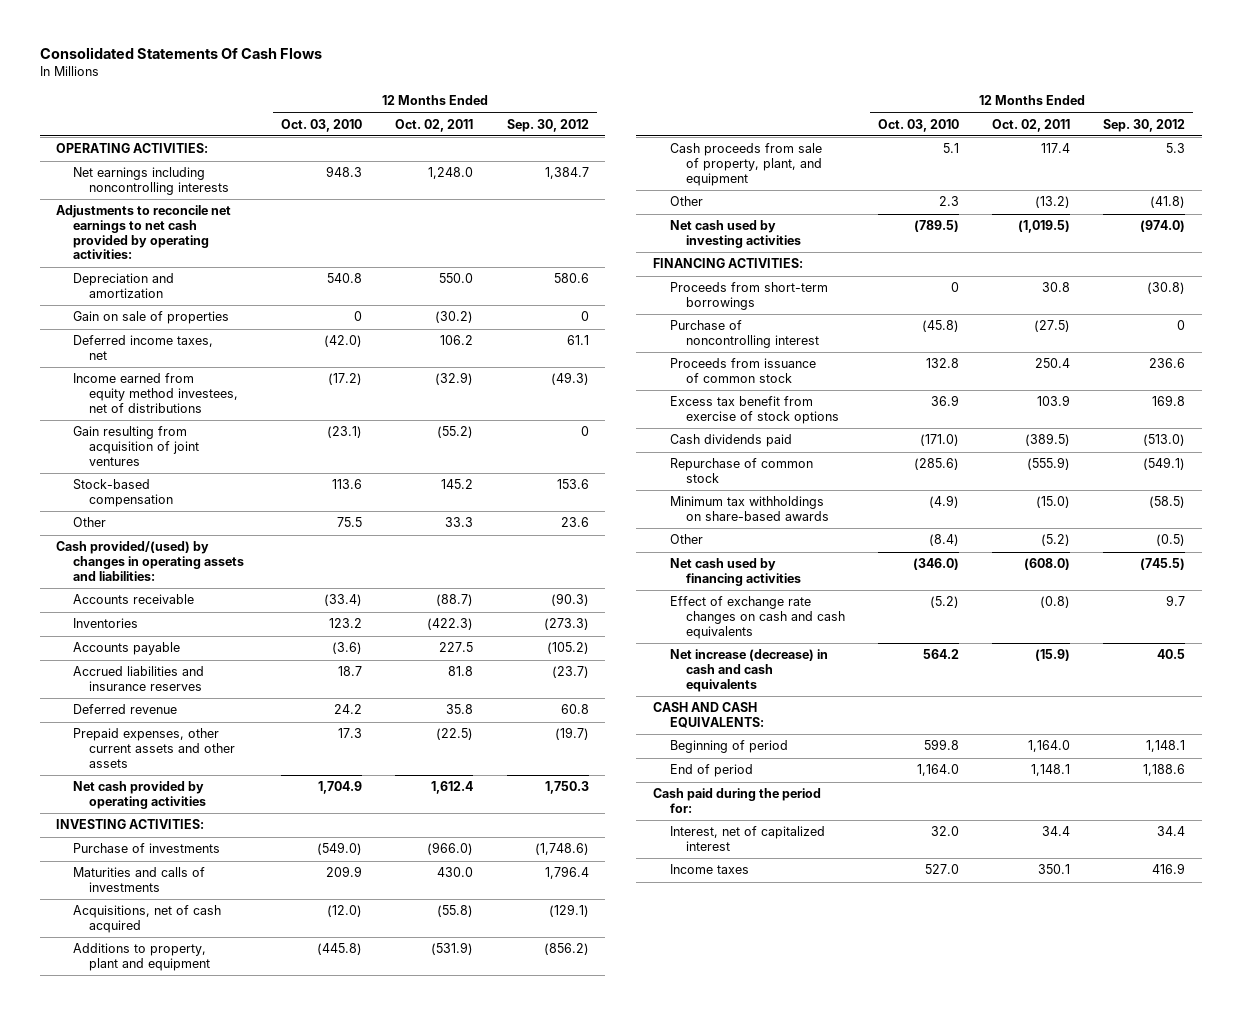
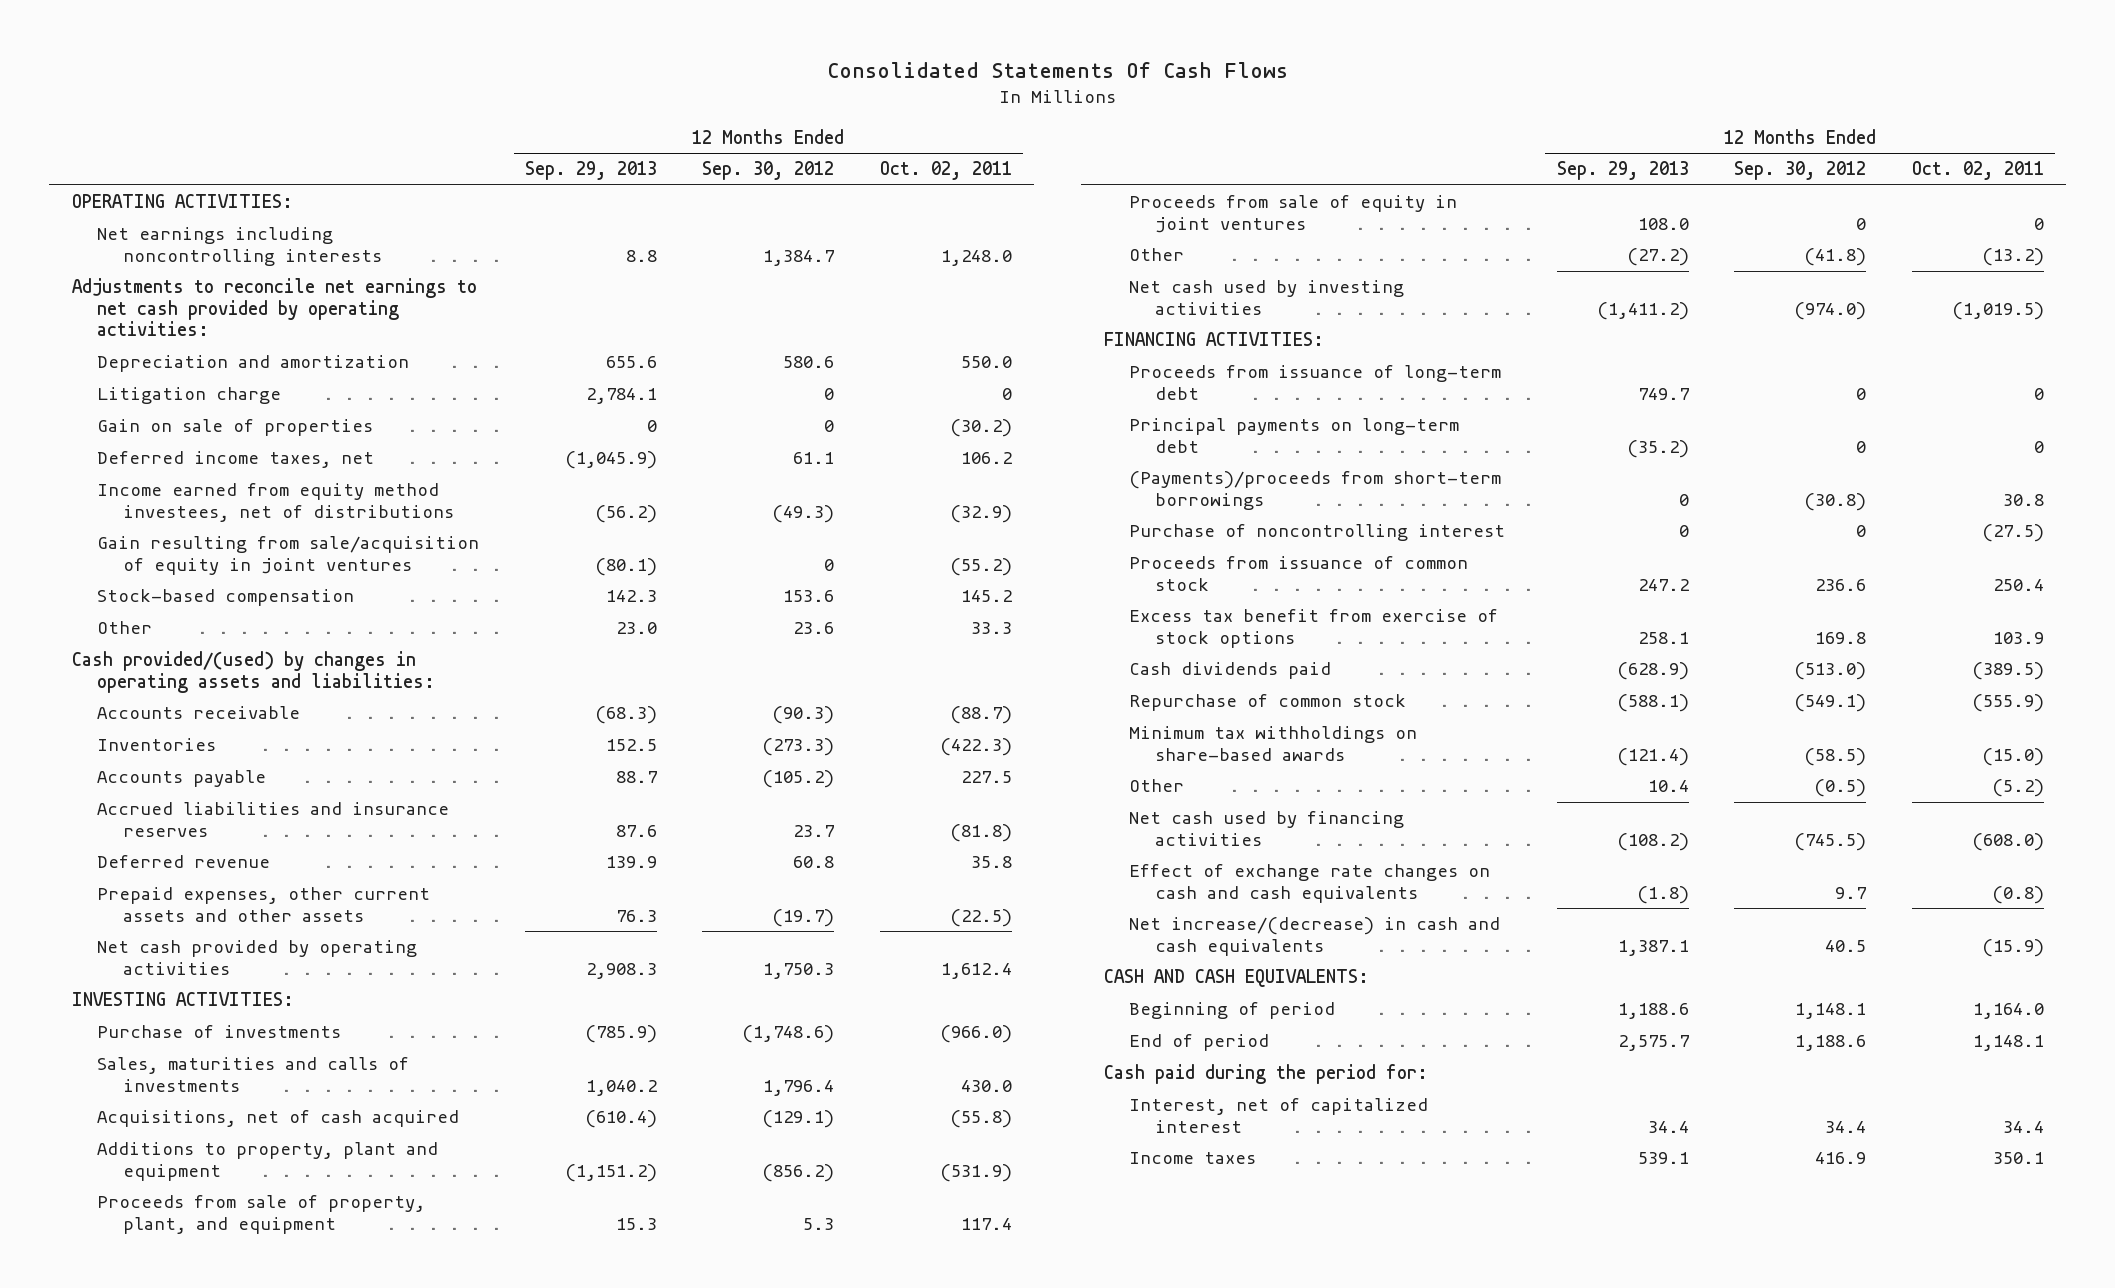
- | 12 Months Ended Oct. 03, 2010 | 12 Months Ended Oct. 02, 2011 | 12 Months Ended Sep. 30, 2012
+ | 12 Months Ended Sep. 29, 2013 | 12 Months Ended Sep. 30, 2012 | 12 Months Ended Oct. 02, 2011
+ Litigation charge | 2,784.1 | 0 | 0
- Gain resulting from acquisition of joint ventures | (23.1) | (55.2) | 0
+ Gain resulting from sale/acquisition of equity in joint ventures | (80.1) | 0 | (55.2)
- Accrued liabilities and insurance reserves | 18.7 | 81.8 | (23.7)
+ Accrued liabilities and insurance reserves | 87.6 | 23.7 | (81.8)
- Maturities and calls of investments | 209.9 | 430.0 | 1,796.4
+ Sales, maturities and calls of investments | 1,040.2 | 1,796.4 | 430.0
- Cash proceeds from sale of property, plant, and equipment | 5.1 | 117.4 | 5.3
+ Proceeds from sale of property, plant, and equipment | 15.3 | 5.3 | 117.4
+ Proceeds from sale of equity in joint ventures | 108.0 | 0 | 0
- Proceeds from short-term borrowings | 0 | 30.8 | (30.8)
+ Proceeds from issuance of long-term debt | 749.7 | 0 | 0
+ Principal payments on long-term debt | (35.2) | 0 | 0
+ (Payments)/proceeds from short-term borrowings | 0 | (30.8) | 30.8
- Net increase (decrease) in cash and cash equivalents | 564.2 | (15.9) | 40.5
+ Net increase/(decrease) in cash and cash equivalents | 1,387.1 | 40.5 | (15.9)

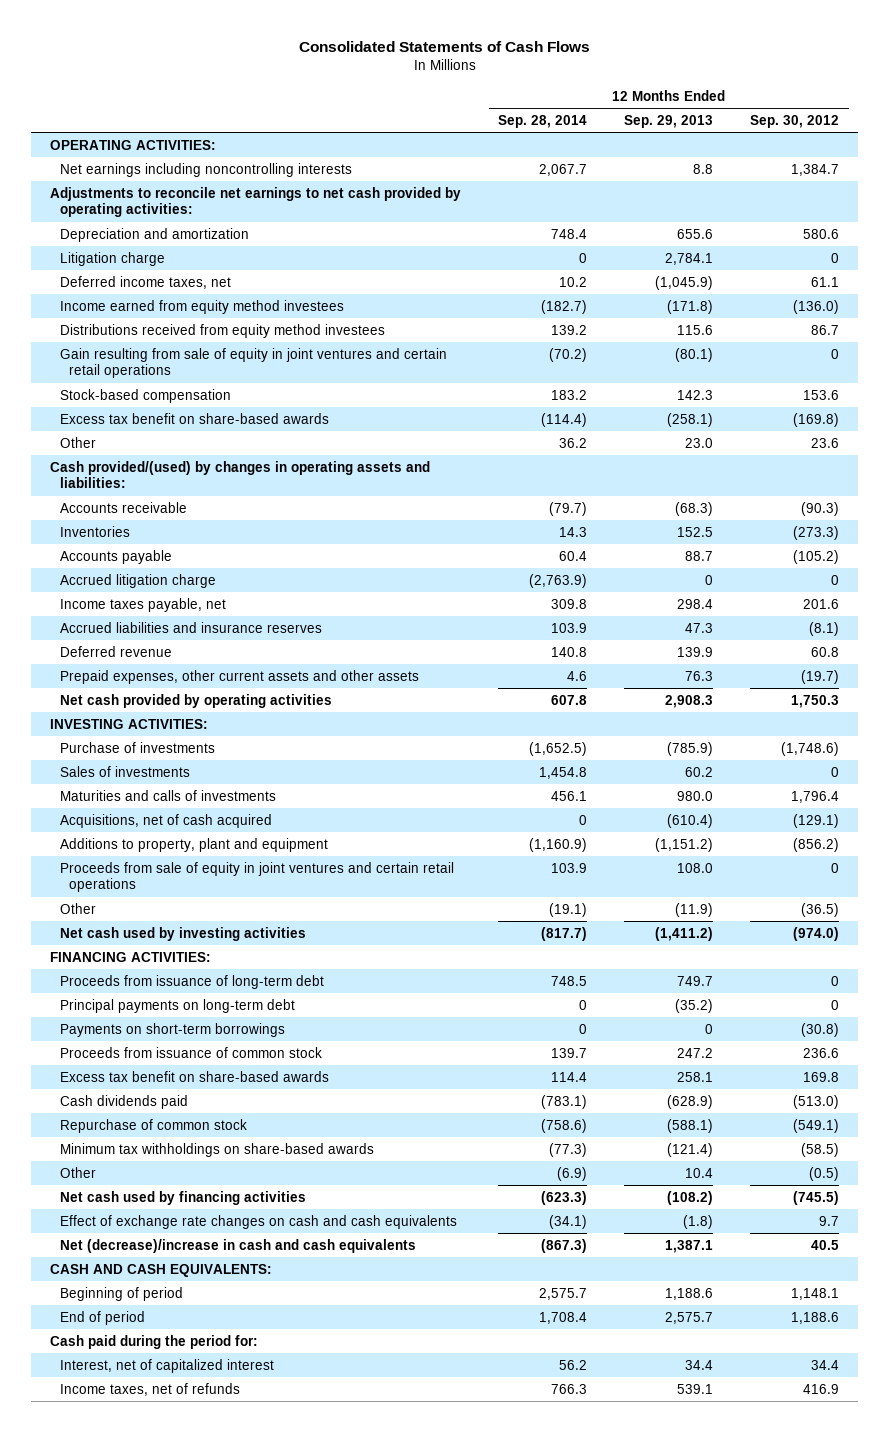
- Consolidated Statements Of Cash Flows
+ Consolidated Statements of Cash Flows
- | 12 Months Ended Sep. 29, 2013 | 12 Months Ended Sep. 30, 2012 | 12 Months Ended Oct. 02, 2011
+ | 12 Months Ended Sep. 28, 2014 | 12 Months Ended Sep. 29, 2013 | 12 Months Ended Sep. 30, 2012
- Gain on sale of properties | 0 | 0 | (30.2)
- Income earned from equity method investees, net of distributions | (56.2) | (49.3) | (32.9)
- Gain resulting from sale/acquisition of equity in joint ventures | (80.1) | 0 | (55.2)
+ Income earned from equity method investees | (182.7) | (171.8) | (136.0)
+ Distributions received from equity method investees | 139.2 | 115.6 | 86.7
+ Gain resulting from sale of equity in joint ventures and certain retail operations | (70.2) | (80.1) | 0
+ Excess tax benefit on share-based awards | (114.4) | (258.1) | (169.8)
- Accrued liabilities and insurance reserves | 87.6 | 23.7 | (81.8)
+ Accrued litigation charge | (2,763.9) | 0 | 0
+ Income taxes payable, net | 309.8 | 298.4 | 201.6
+ Accrued liabilities and insurance reserves | 103.9 | 47.3 | (8.1)
- Sales, maturities and calls of investments | 1,040.2 | 1,796.4 | 430.0
+ Sales of investments | 1,454.8 | 60.2 | 0
+ Maturities and calls of investments | 456.1 | 980.0 | 1,796.4
- Proceeds from sale of property, plant, and equipment | 15.3 | 5.3 | 117.4
- Proceeds from sale of equity in joint ventures | 108.0 | 0 | 0
- Other | (27.2) | (41.8) | (13.2)
+ Proceeds from sale of equity in joint ventures and certain retail operations | 103.9 | 108.0 | 0
+ Other | (19.1) | (11.9) | (36.5)
- (Payments)/proceeds from short-term borrowings | 0 | (30.8) | 30.8
- Purchase of noncontrolling interest | 0 | 0 | (27.5)
+ Payments on short-term borrowings | 0 | 0 | (30.8)
- Excess tax benefit from exercise of stock options | 258.1 | 169.8 | 103.9
+ Excess tax benefit on share-based awards | 114.4 | 258.1 | 169.8
- Net increase/(decrease) in cash and cash equivalents | 1,387.1 | 40.5 | (15.9)
+ Net (decrease)/increase in cash and cash equivalents | (867.3) | 1,387.1 | 40.5
- Income taxes | 539.1 | 416.9 | 350.1
+ Income taxes, net of refunds | 766.3 | 539.1 | 416.9

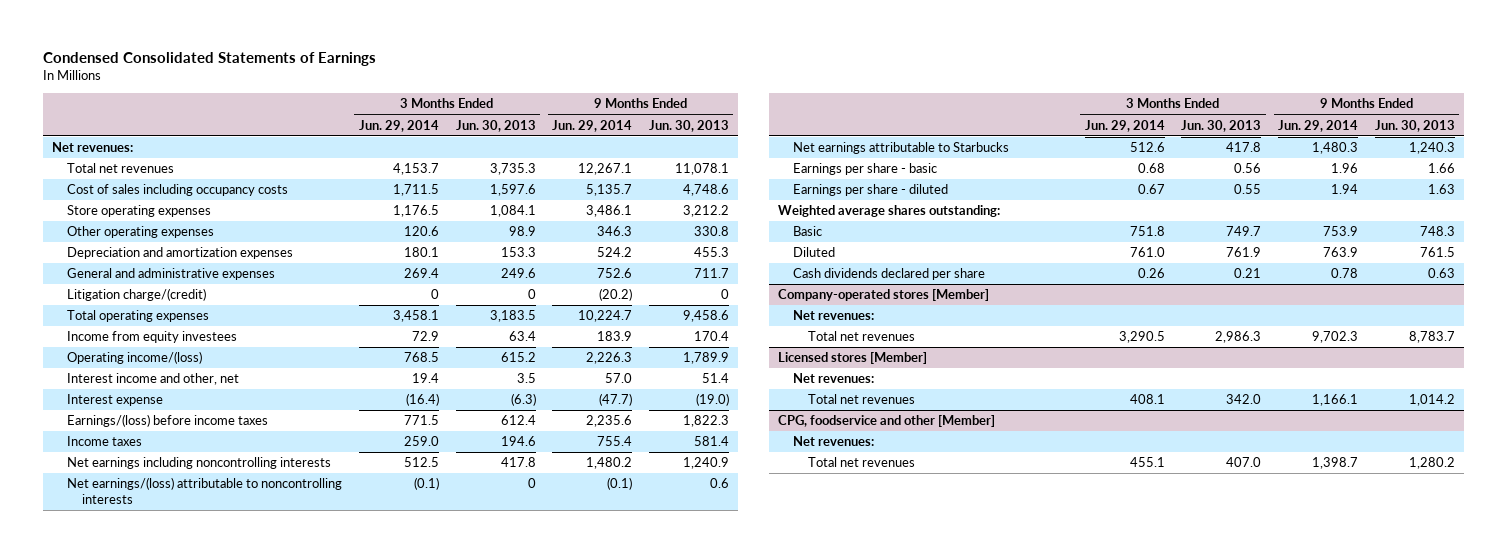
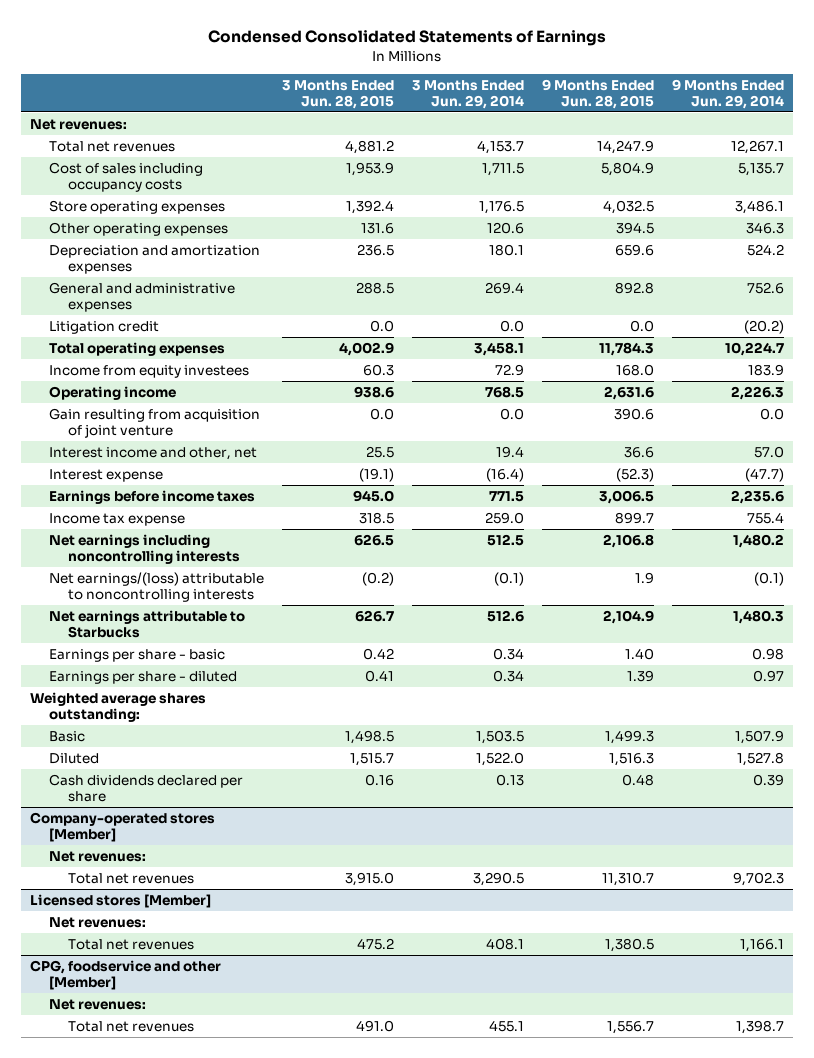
- | 3 Months Ended Jun. 29, 2014 | 3 Months Ended Jun. 30, 2013 | 9 Months Ended Jun. 29, 2014 | 9 Months Ended Jun. 30, 2013
+ | 3 Months Ended Jun. 28, 2015 | 3 Months Ended Jun. 29, 2014 | 9 Months Ended Jun. 28, 2015 | 9 Months Ended Jun. 29, 2014
- Litigation charge/(credit) | 0 | 0 | (20.2) | 0
+ Litigation credit | 0.0 | 0.0 | 0.0 | (20.2)
- Operating income/(loss) | 768.5 | 615.2 | 2,226.3 | 1,789.9
+ Operating income | 938.6 | 768.5 | 2,631.6 | 2,226.3
+ Gain resulting from acquisition of joint venture | 0.0 | 0.0 | 390.6 | 0.0
- Earnings/(loss) before income taxes | 771.5 | 612.4 | 2,235.6 | 1,822.3
- Income taxes | 259.0 | 194.6 | 755.4 | 581.4
+ Earnings before income taxes | 945.0 | 771.5 | 3,006.5 | 2,235.6
+ Income tax expense | 318.5 | 259.0 | 899.7 | 755.4
- Earnings per share - basic | 0.68 | 0.56 | 1.96 | 1.66
- Earnings per share - diluted | 0.67 | 0.55 | 1.94 | 1.63
+ Earnings per share - basic | 0.42 | 0.34 | 1.40 | 0.98
+ Earnings per share - diluted | 0.41 | 0.34 | 1.39 | 0.97
- Basic | 751.8 | 749.7 | 753.9 | 748.3
- Diluted | 761.0 | 761.9 | 763.9 | 761.5
- Cash dividends declared per share | 0.26 | 0.21 | 0.78 | 0.63
+ Basic | 1,498.5 | 1,503.5 | 1,499.3 | 1,507.9
+ Diluted | 1,515.7 | 1,522.0 | 1,516.3 | 1,527.8
+ Cash dividends declared per share | 0.16 | 0.13 | 0.48 | 0.39

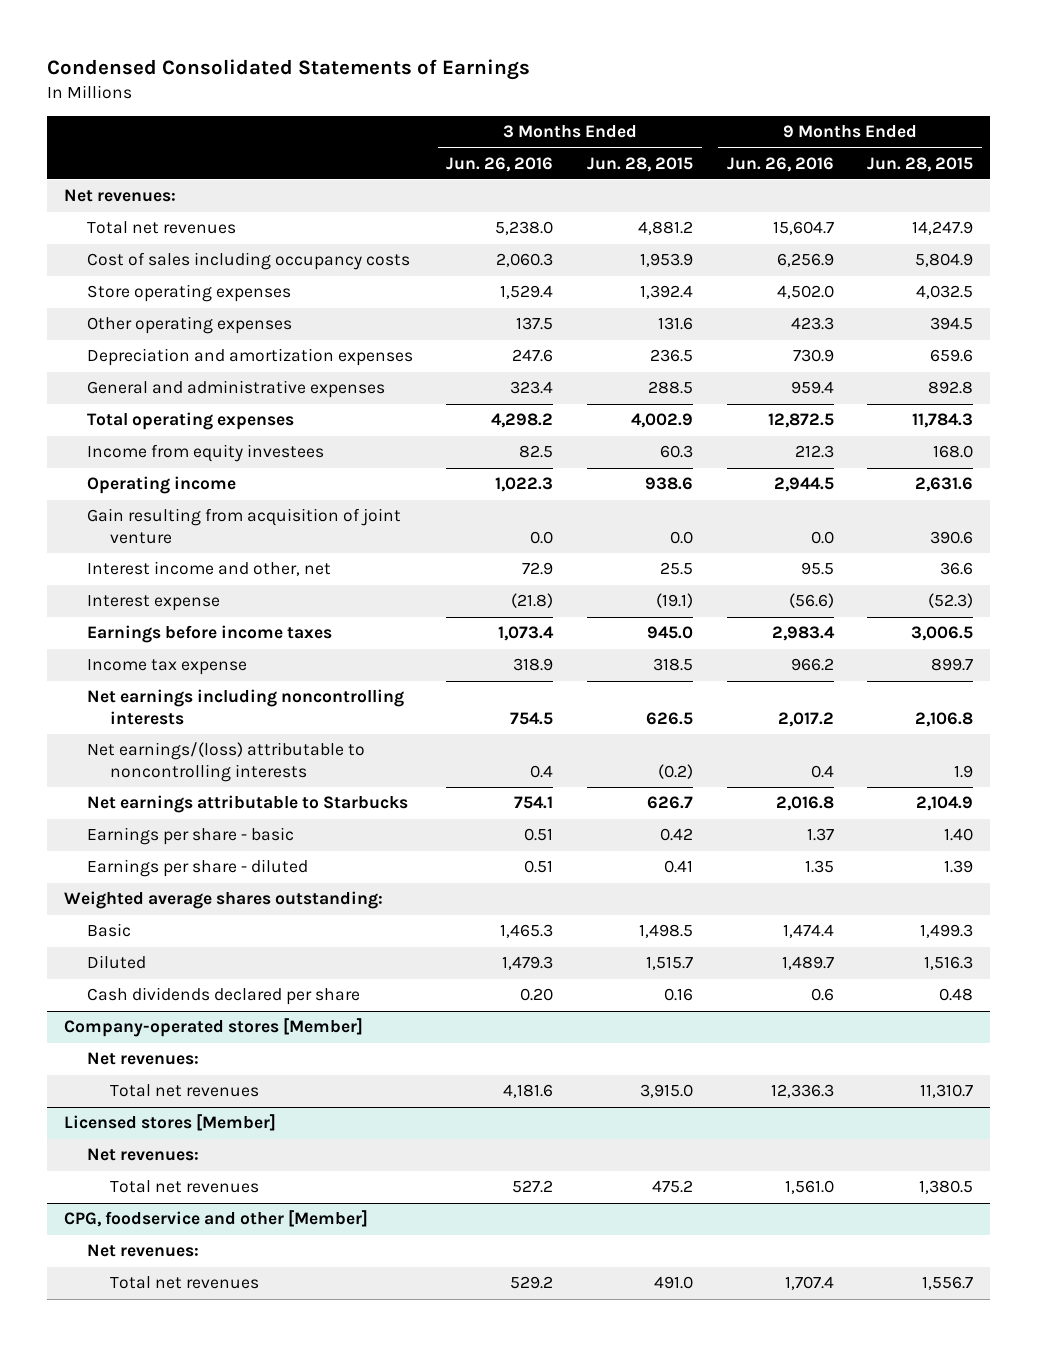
- | 3 Months Ended Jun. 28, 2015 | 3 Months Ended Jun. 29, 2014 | 9 Months Ended Jun. 28, 2015 | 9 Months Ended Jun. 29, 2014
+ | 3 Months Ended Jun. 26, 2016 | 3 Months Ended Jun. 28, 2015 | 9 Months Ended Jun. 26, 2016 | 9 Months Ended Jun. 28, 2015
- Litigation credit | 0.0 | 0.0 | 0.0 | (20.2)

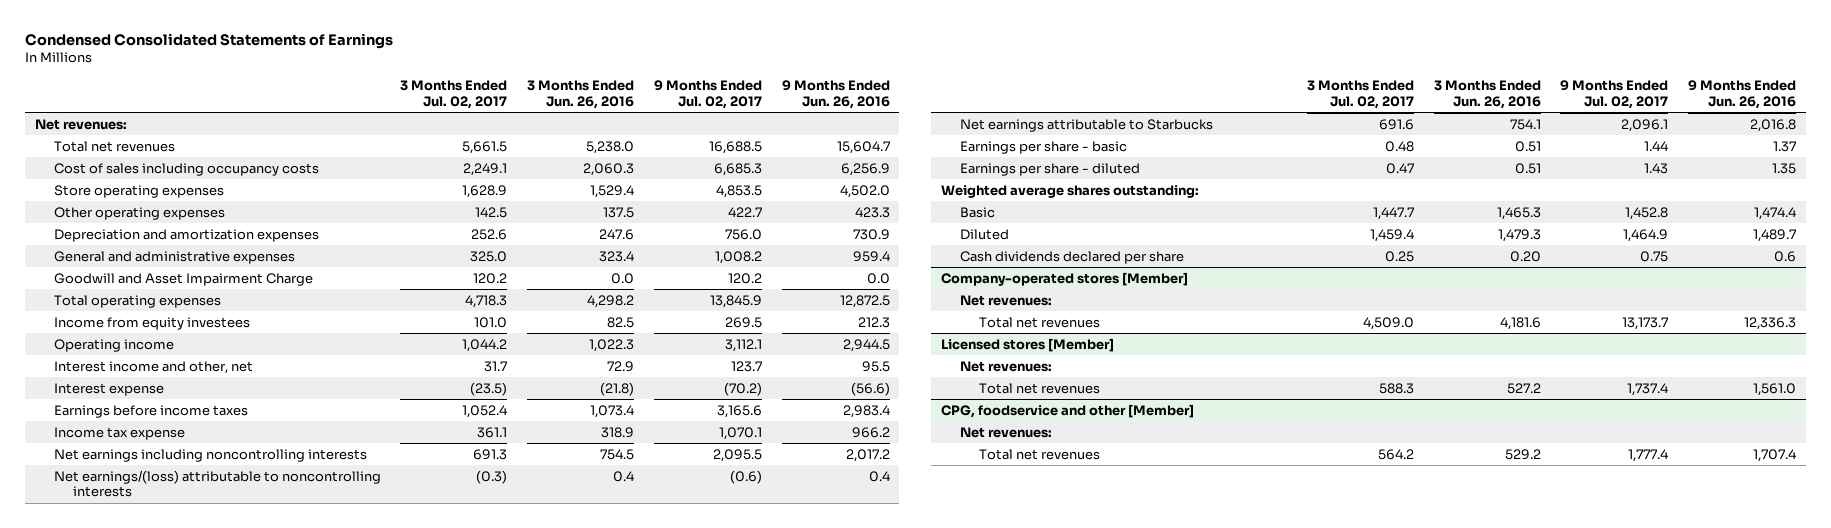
- | 3 Months Ended Jun. 26, 2016 | 3 Months Ended Jun. 28, 2015 | 9 Months Ended Jun. 26, 2016 | 9 Months Ended Jun. 28, 2015
+ | 3 Months Ended Jul. 02, 2017 | 3 Months Ended Jun. 26, 2016 | 9 Months Ended Jul. 02, 2017 | 9 Months Ended Jun. 26, 2016
+ Goodwill and Asset Impairment Charge | 120.2 | 0.0 | 120.2 | 0.0
- Gain resulting from acquisition of joint venture | 0.0 | 0.0 | 0.0 | 390.6

